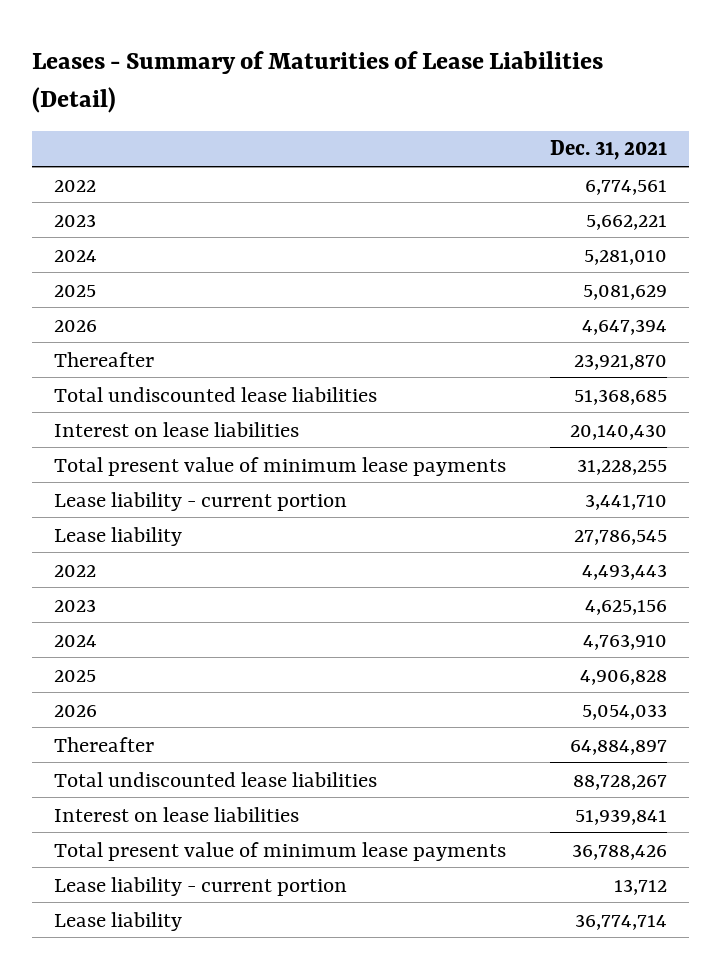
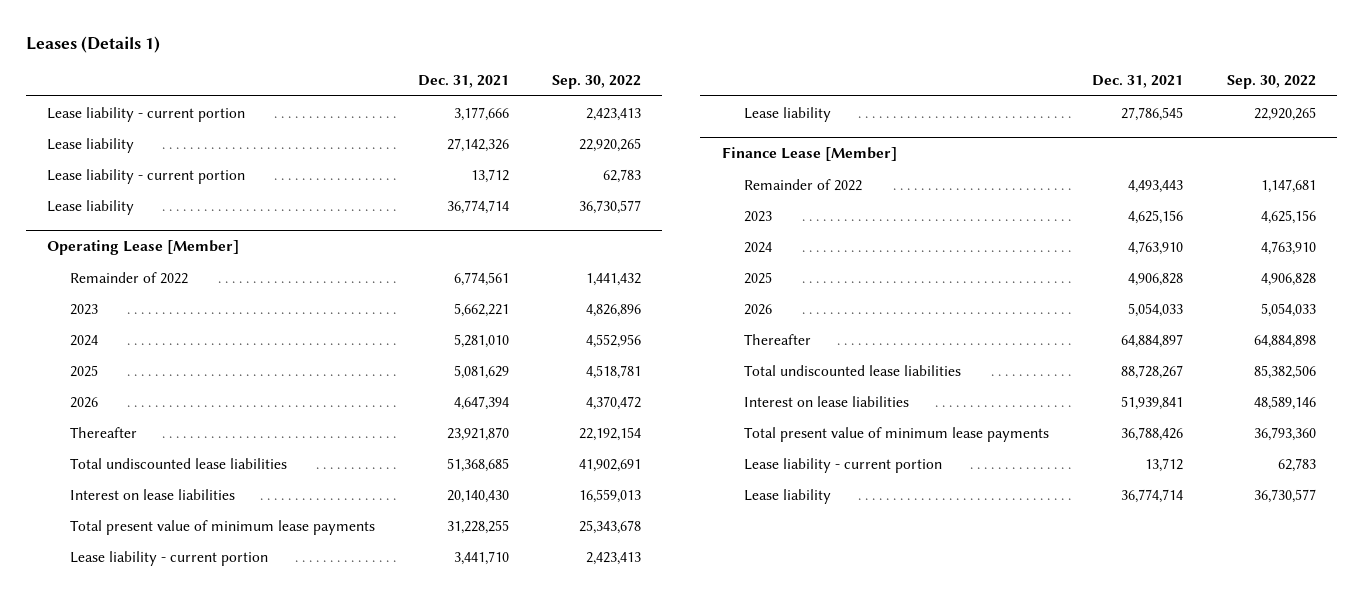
- Leases - Summary of Maturities of Lease Liabilities (Detail)
+ Leases (Details 1)
- | Dec. 31, 2021
+ | Dec. 31, 2021 | Sep. 30, 2022
- 2022 | 6,774,561
+ Lease liability - current portion | 3,177,666 | 2,423,413
+ Lease liability | 27,142,326 | 22,920,265
+ Lease liability - current portion | 13,712 | 62,783
+ Lease liability | 36,774,714 | 36,730,577
+ Operating Lease [Member]
+ Remainder of 2022 | 6,774,561 | 1,441,432
- 2022 | 4,493,443
+ Finance Lease [Member]
+ Remainder of 2022 | 4,493,443 | 1,147,681

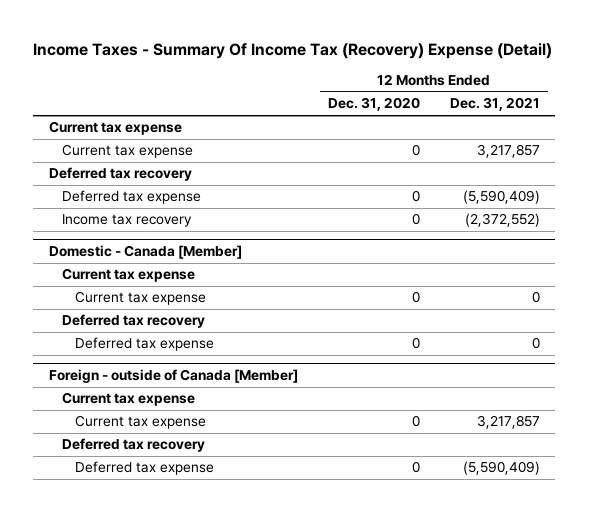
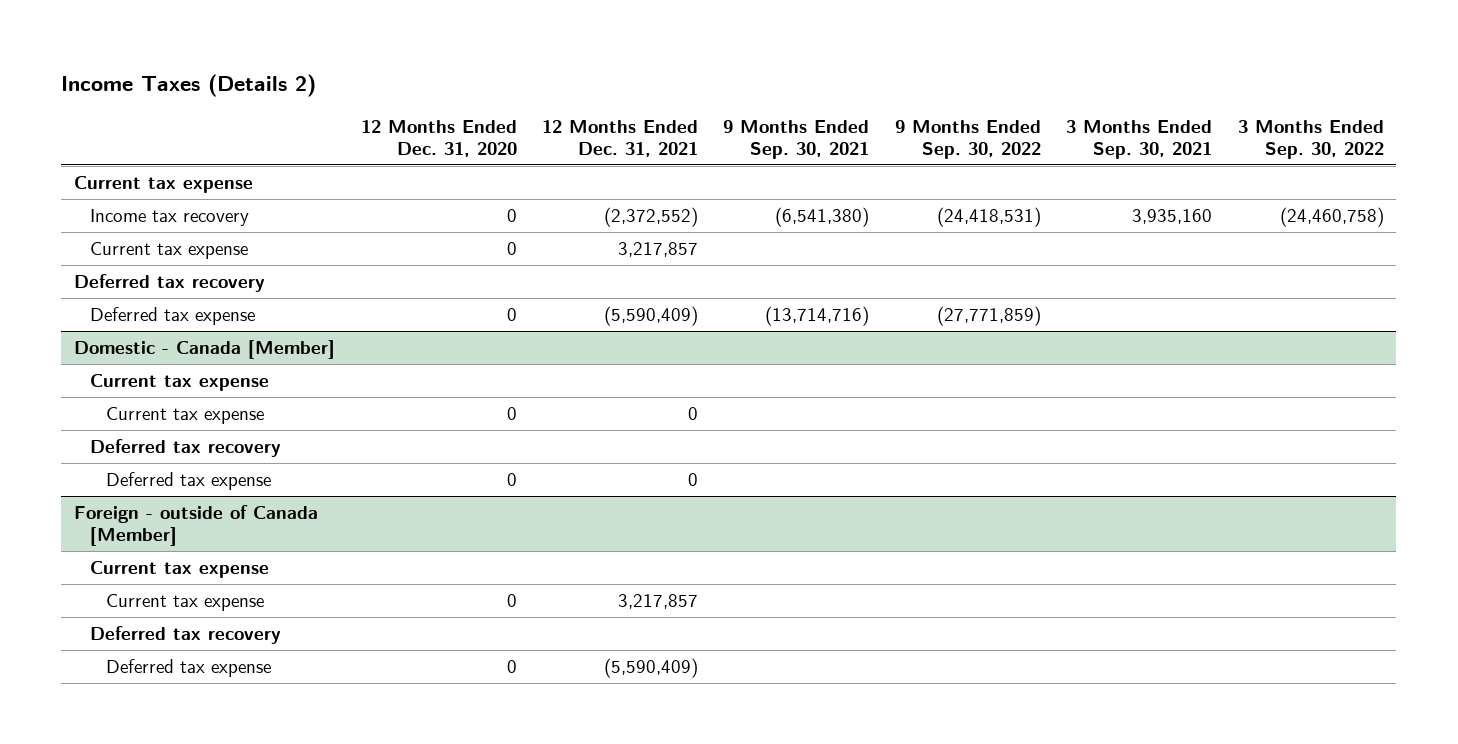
- Income Taxes - Summary Of Income Tax (Recovery) Expense (Detail)
+ Income Taxes (Details 2)
- | 12 Months Ended Dec. 31, 2020 | 12 Months Ended Dec. 31, 2021
+ | 12 Months Ended Dec. 31, 2020 | 12 Months Ended Dec. 31, 2021 | 9 Months Ended Sep. 30, 2021 | 9 Months Ended Sep. 30, 2022 | 3 Months Ended Sep. 30, 2021 | 3 Months Ended Sep. 30, 2022
moved up: Income tax recovery | 0 | (2,372,552) | (6,541,380) | (24,418,531) | 3,935,160 | (24,460,758)

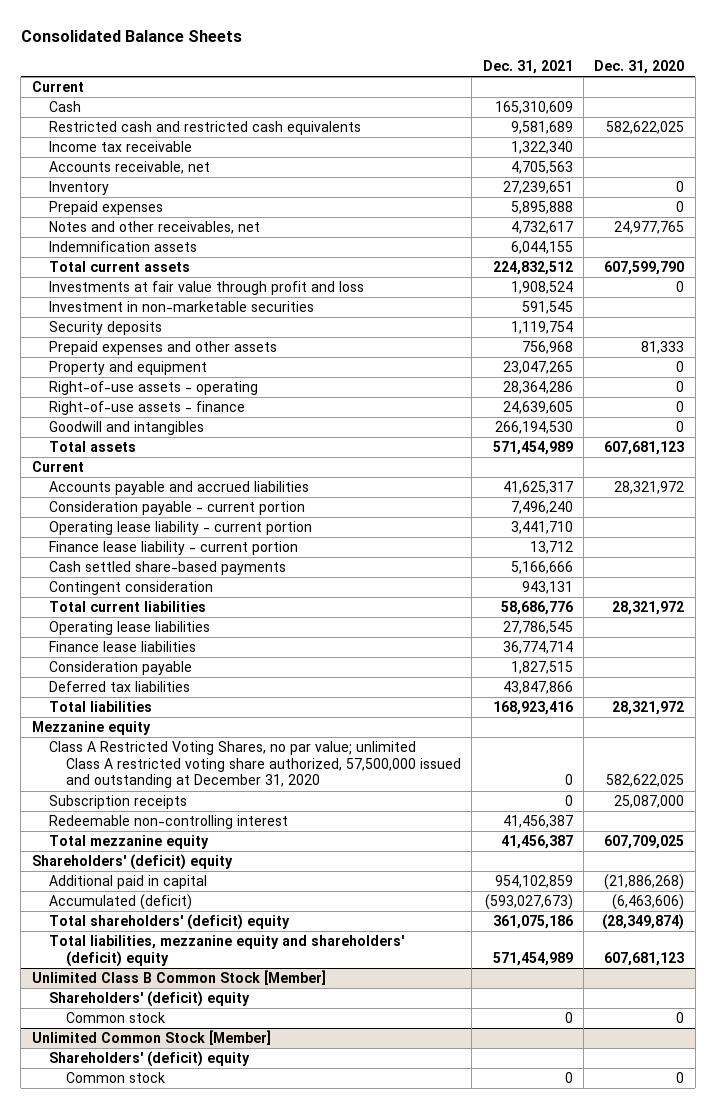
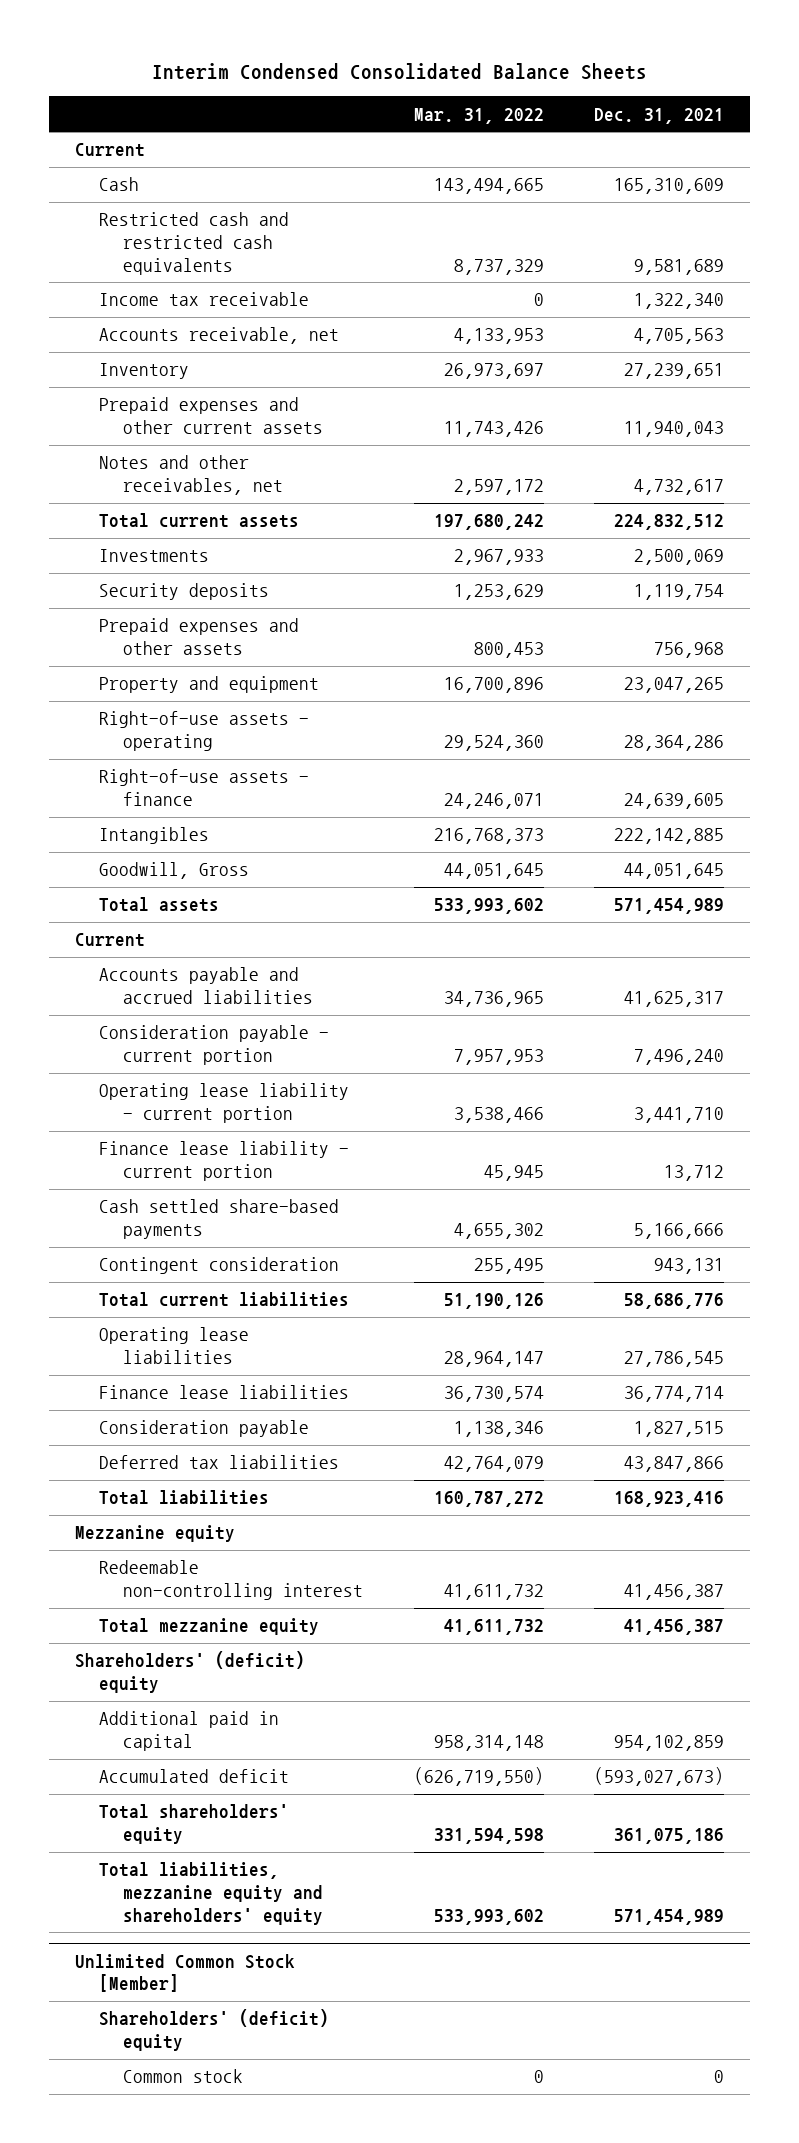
- Consolidated Balance Sheets
+ Interim Condensed Consolidated Balance Sheets
- | Dec. 31, 2021 | Dec. 31, 2020
+ | Mar. 31, 2022 | Dec. 31, 2021
- Prepaid expenses | 5,895,888 | 0
+ Prepaid expenses and other current assets | 11,743,426 | 11,940,043
- Indemnification assets | 6,044,155 |
- Investments at fair value through profit and loss | 1,908,524 | 0
- Investment in non-marketable securities | 591,545 |
+ Investments | 2,967,933 | 2,500,069
- Goodwill and intangibles | 266,194,530 | 0
+ Intangibles | 216,768,373 | 222,142,885
+ Goodwill, Gross | 44,051,645 | 44,051,645
- Class A Restricted Voting Shares, no par value; unlimited Class A restricted voting share authorized, 57,500,000 issued and outstanding at December 31, 2020 | 0 | 582,622,025
- Subscription receipts | 0 | 25,087,000
- Accumulated (deficit) | (593,027,673) | (6,463,606)
- Total shareholders' (deficit) equity | 361,075,186 | (28,349,874)
- Total liabilities, mezzanine equity and shareholders' (deficit) equity | 571,454,989 | 607,681,123
- Unlimited Class B Common Stock [Member]
- Shareholders' (deficit) equity
- Common stock | 0 | 0
+ Accumulated deficit | (626,719,550) | (593,027,673)
+ Total shareholders' equity | 331,594,598 | 361,075,186
+ Total liabilities, mezzanine equity and shareholders' equity | 533,993,602 | 571,454,989

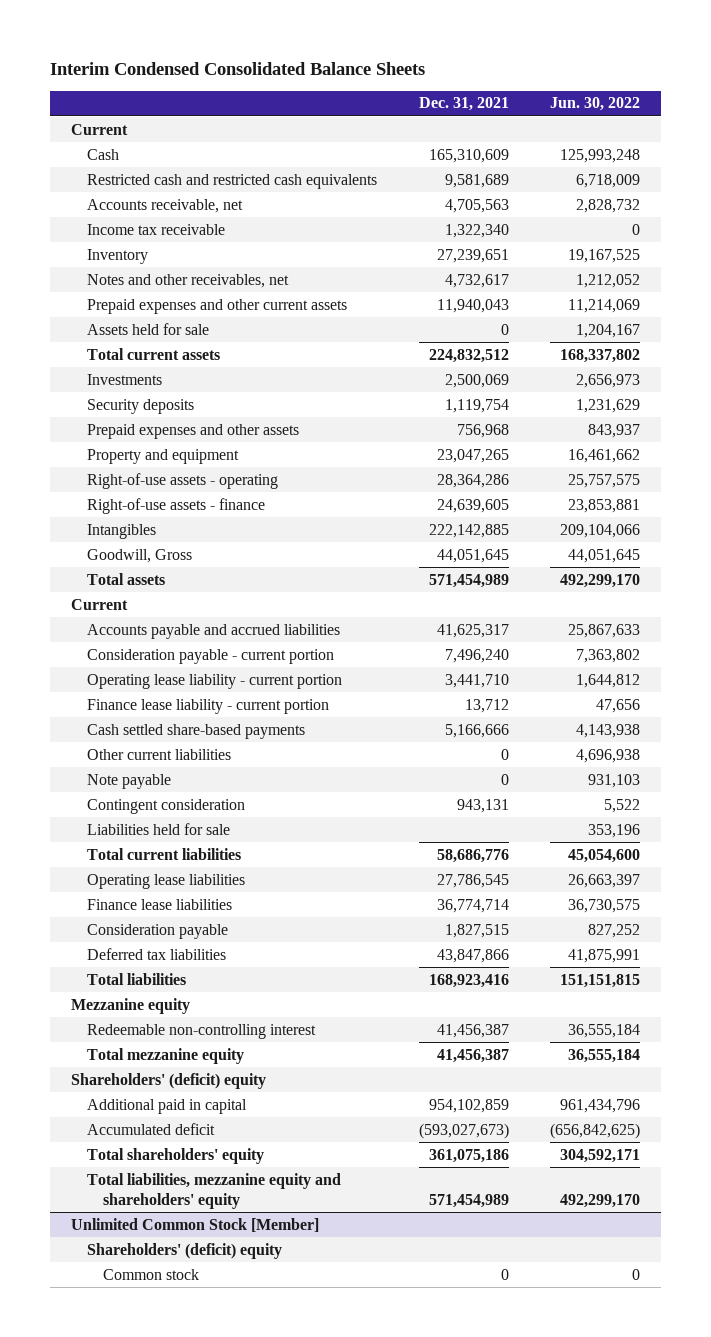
- | Mar. 31, 2022 | Dec. 31, 2021
+ | Dec. 31, 2021 | Jun. 30, 2022
moved down: Income tax receivable | 1,322,340 | 0
moved down: Prepaid expenses and other current assets | 11,940,043 | 11,214,069
+ Assets held for sale | 0 | 1,204,167
+ Other current liabilities | 0 | 4,696,938
+ Note payable | 0 | 931,103
+ Liabilities held for sale | | 353,196

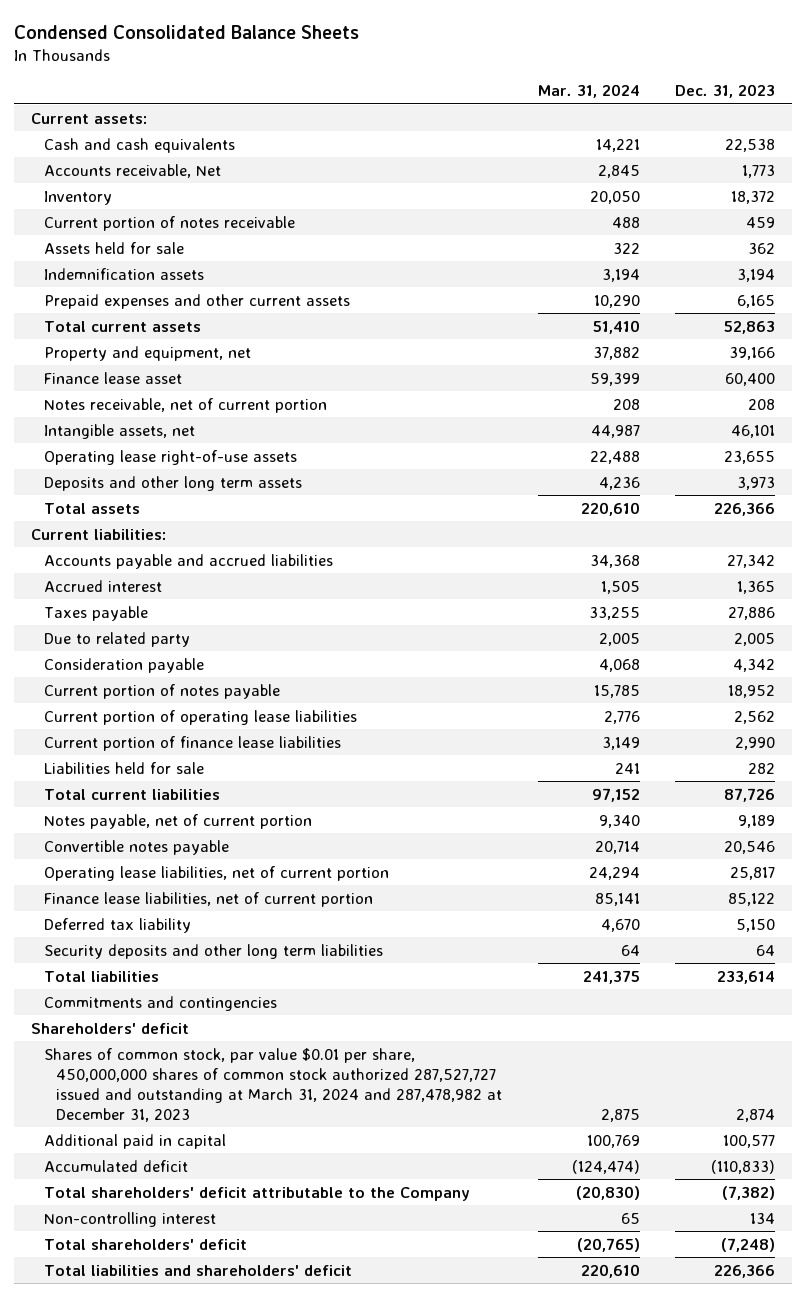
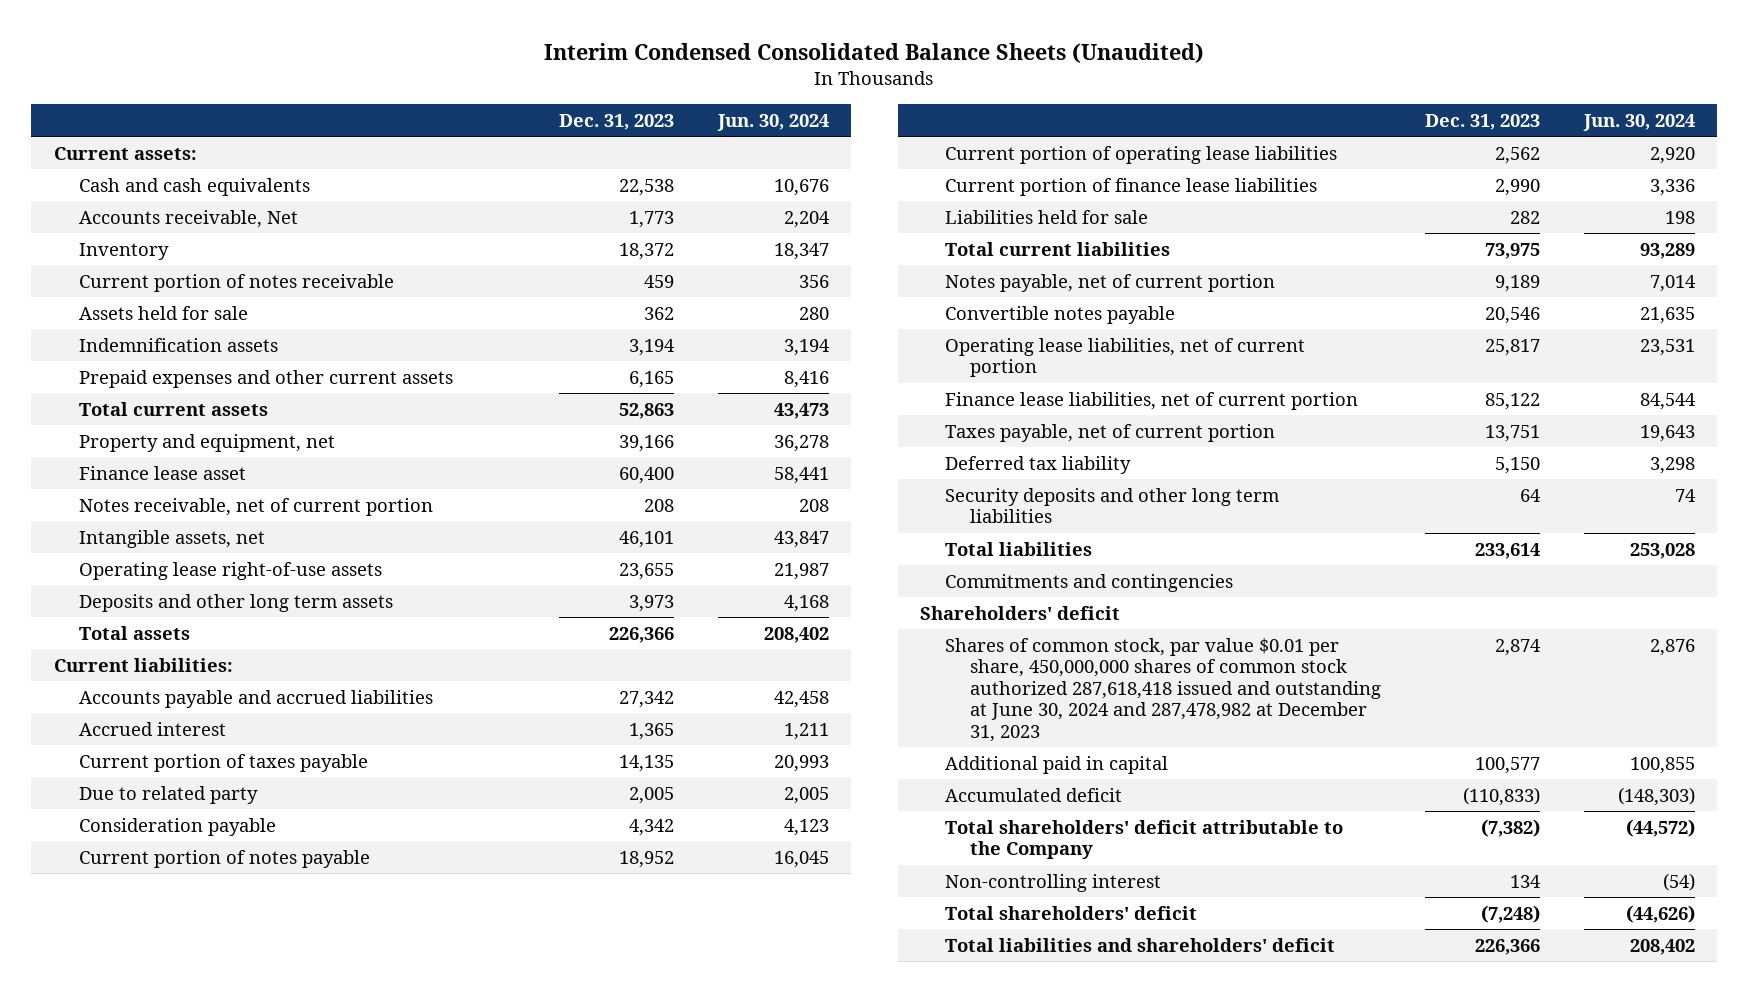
- Condensed Consolidated Balance Sheets
+ Interim Condensed Consolidated Balance Sheets (Unaudited)
- | Mar. 31, 2024 | Dec. 31, 2023
+ | Dec. 31, 2023 | Jun. 30, 2024
- Taxes payable | 33,255 | 27,886
+ Current portion of taxes payable | 14,135 | 20,993
- Total current liabilities | 97,152 | 87,726
+ Total current liabilities | 73,975 | 93,289
+ Taxes payable, net of current portion | 13,751 | 19,643
- Shares of common stock, par value $0.01 per share, 450,000,000 shares of common stock authorized 287,527,727 issued and outstanding at March 31, 2024 and 287,478,982 at December 31, 2023 | 2,875 | 2,874
+ Shares of common stock, par value $0.01 per share, 450,000,000 shares of common stock authorized 287,618,418 issued and outstanding at June 30, 2024 and 287,478,982 at December 31, 2023 | 2,874 | 2,876

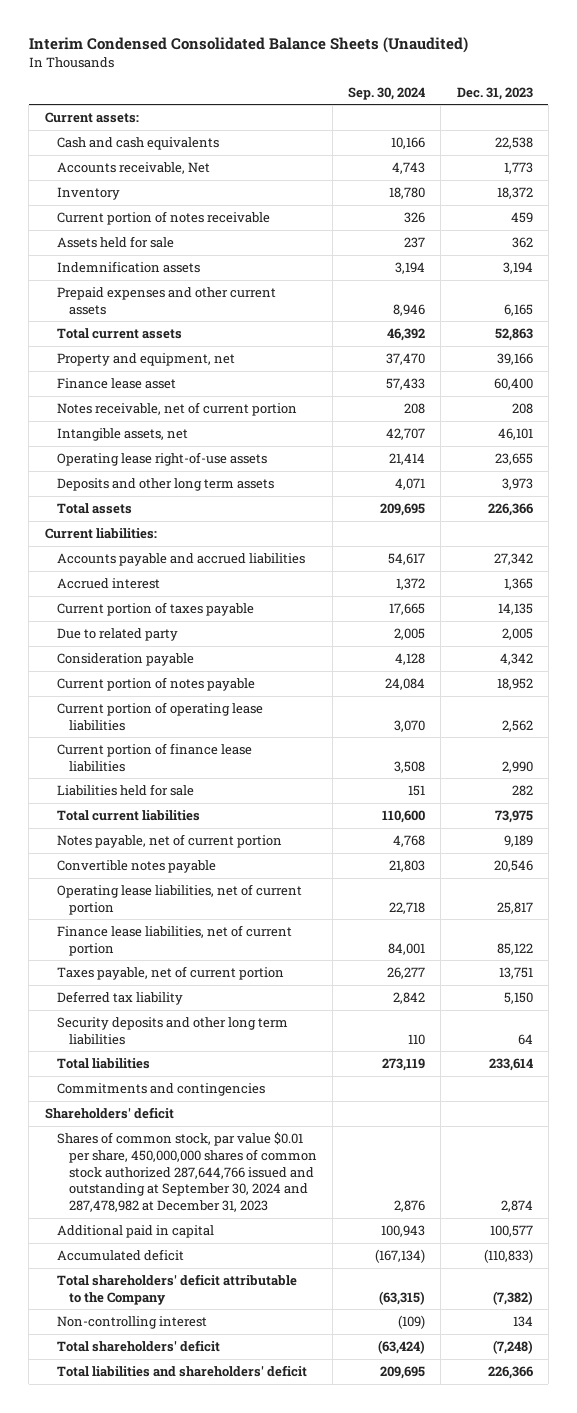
- | Dec. 31, 2023 | Jun. 30, 2024
+ | Sep. 30, 2024 | Dec. 31, 2023
- Shares of common stock, par value $0.01 per share, 450,000,000 shares of common stock authorized 287,618,418 issued and outstanding at June 30, 2024 and 287,478,982 at December 31, 2023 | 2,874 | 2,876
+ Shares of common stock, par value $0.01 per share, 450,000,000 shares of common stock authorized 287,644,766 issued and outstanding at September 30, 2024 and 287,478,982 at December 31, 2023 | 2,876 | 2,874

